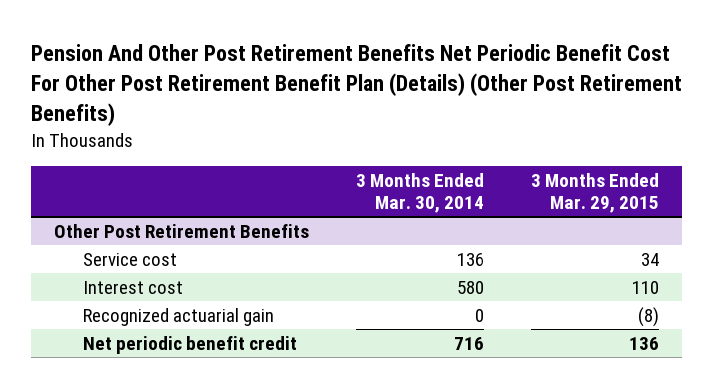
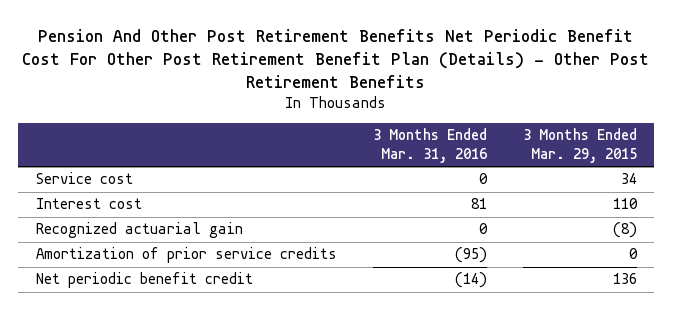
- Pension And Other Post Retirement Benefits Net Periodic Benefit Cost For Other Post Retirement Benefit Plan (Details) (Other Post Retirement Benefits)
+ Pension And Other Post Retirement Benefits Net Periodic Benefit Cost For Other Post Retirement Benefit Plan (Details) - Other Post Retirement Benefits
- | 3 Months Ended Mar. 30, 2014 | 3 Months Ended Mar. 29, 2015
+ | 3 Months Ended Mar. 31, 2016 | 3 Months Ended Mar. 29, 2015
- Other Post Retirement Benefits
+ Amortization of prior service credits | (95) | 0

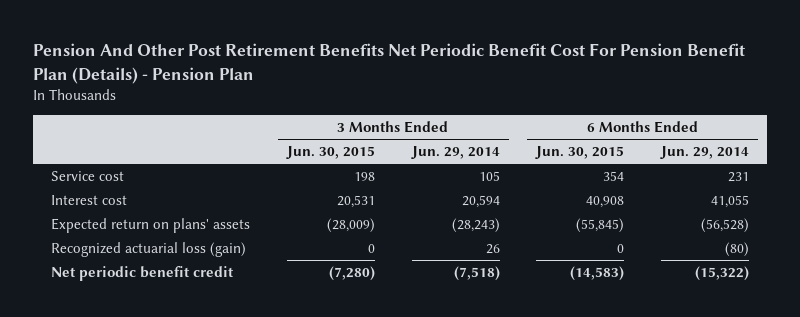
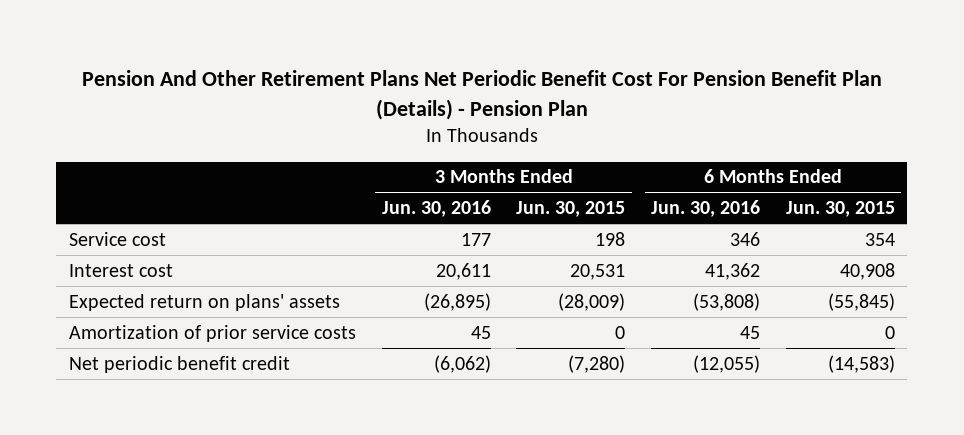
- Pension And Other Post Retirement Benefits Net Periodic Benefit Cost For Pension Benefit Plan (Details) - Pension Plan
+ Pension And Other Retirement Plans Net Periodic Benefit Cost For Pension Benefit Plan (Details) - Pension Plan
- | 3 Months Ended Jun. 30, 2015 | 3 Months Ended Jun. 29, 2014 | 6 Months Ended Jun. 30, 2015 | 6 Months Ended Jun. 29, 2014
+ | 3 Months Ended Jun. 30, 2016 | 3 Months Ended Jun. 30, 2015 | 6 Months Ended Jun. 30, 2016 | 6 Months Ended Jun. 30, 2015
- Recognized actuarial loss (gain) | 0 | 26 | 0 | (80)
+ Amortization of prior service costs | 45 | 0 | 45 | 0

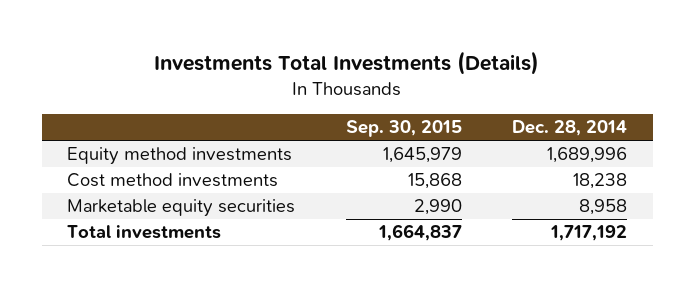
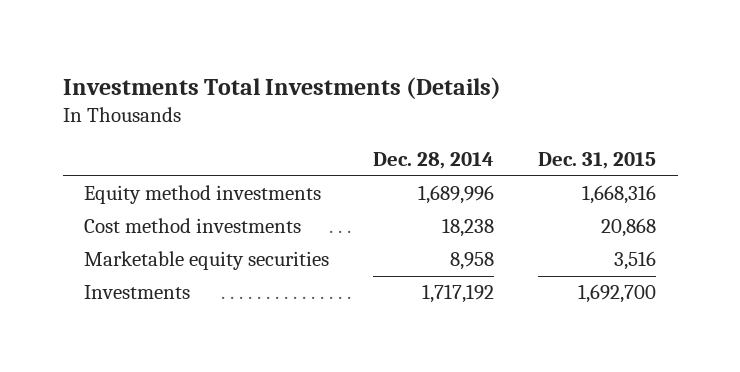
- | Sep. 30, 2015 | Dec. 28, 2014
+ | Dec. 28, 2014 | Dec. 31, 2015
- Total investments | 1,664,837 | 1,717,192
+ Investments | 1,717,192 | 1,692,700

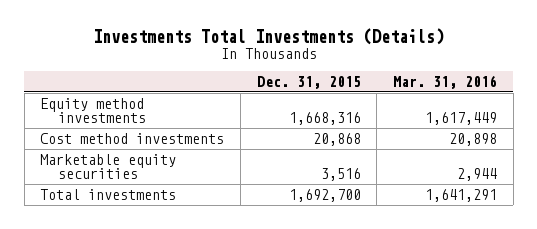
- | Dec. 28, 2014 | Dec. 31, 2015
+ | Dec. 31, 2015 | Mar. 31, 2016
- Investments | 1,717,192 | 1,692,700
+ Total investments | 1,692,700 | 1,641,291

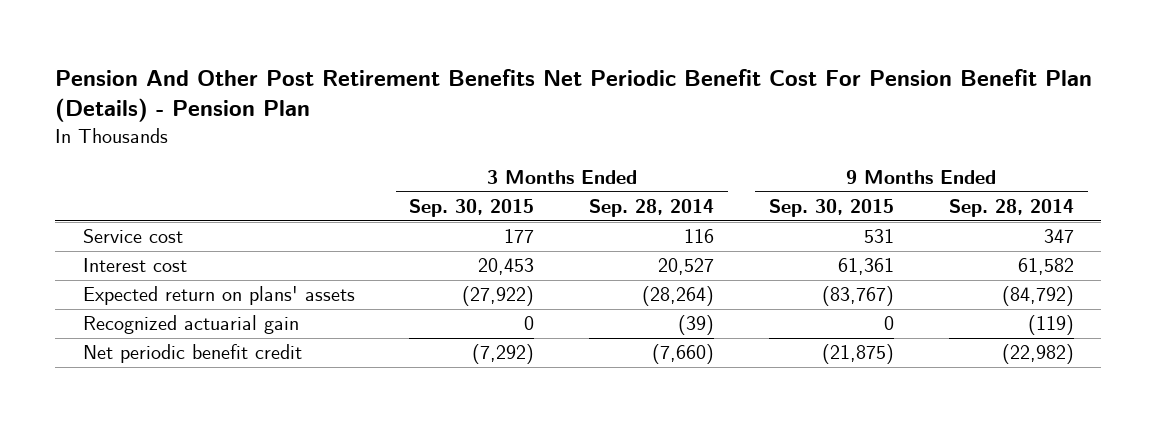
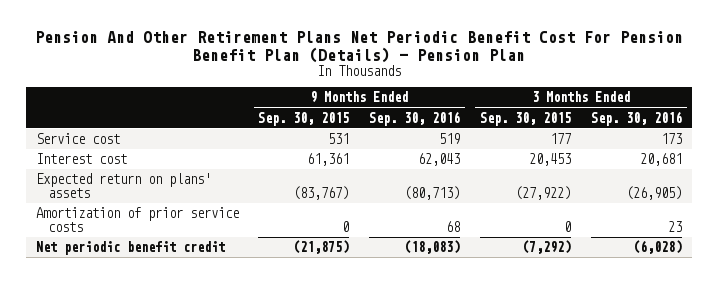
- Pension And Other Post Retirement Benefits Net Periodic Benefit Cost For Pension Benefit Plan (Details) - Pension Plan
+ Pension And Other Retirement Plans Net Periodic Benefit Cost For Pension Benefit Plan (Details) - Pension Plan
- | 3 Months Ended Sep. 30, 2015 | 3 Months Ended Sep. 28, 2014 | 9 Months Ended Sep. 30, 2015 | 9 Months Ended Sep. 28, 2014
+ | 9 Months Ended Sep. 30, 2015 | 9 Months Ended Sep. 30, 2016 | 3 Months Ended Sep. 30, 2015 | 3 Months Ended Sep. 30, 2016
- Recognized actuarial gain | 0 | (39) | 0 | (119)
+ Amortization of prior service costs | 0 | 68 | 0 | 23

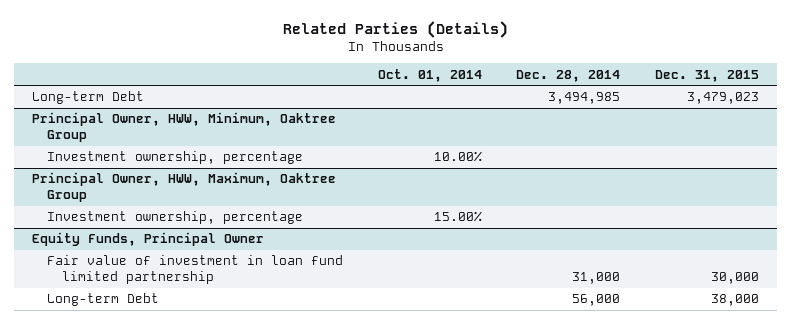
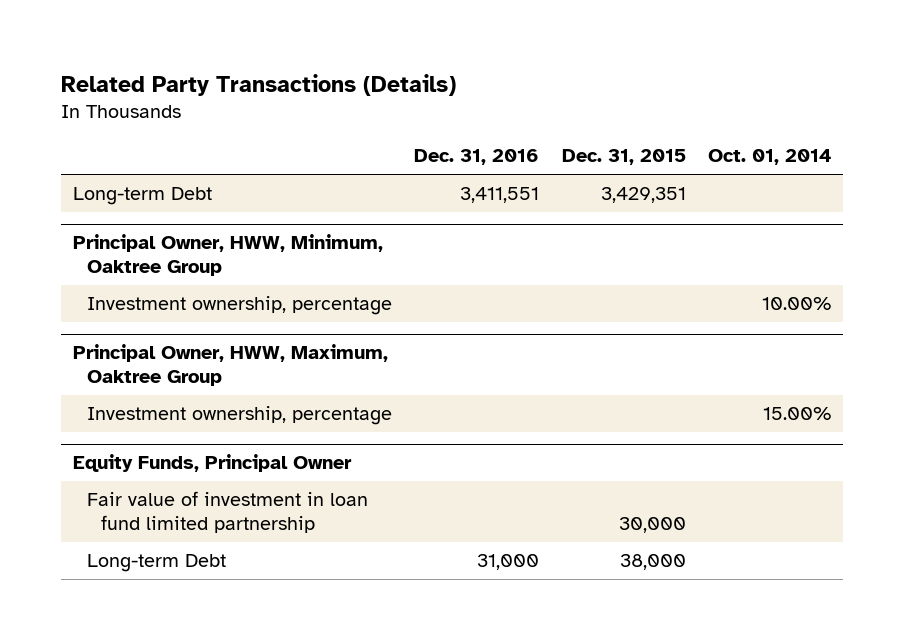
- Related Parties (Details)
+ Related Party Transactions (Details)
- | Oct. 01, 2014 | Dec. 28, 2014 | Dec. 31, 2015
+ | Dec. 31, 2016 | Dec. 31, 2015 | Oct. 01, 2014
- Long-term Debt | | 3,494,985 | 3,479,023
+ Long-term Debt | 3,411,551 | 3,429,351 |

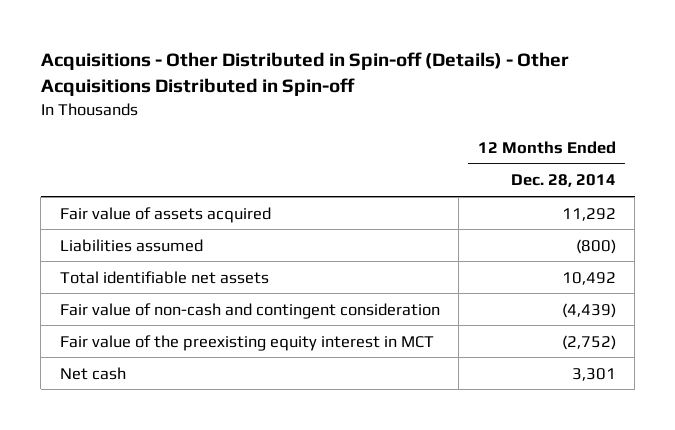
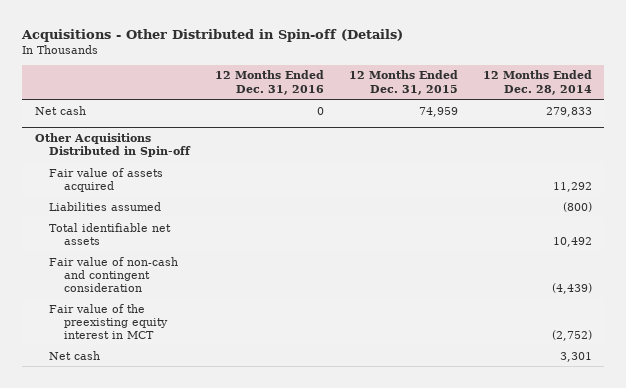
- Acquisitions - Other Distributed in Spin-off (Details) - Other Acquisitions Distributed in Spin-off
+ Acquisitions - Other Distributed in Spin-off (Details)
- | 12 Months Ended Dec. 28, 2014
+ | 12 Months Ended Dec. 31, 2016 | 12 Months Ended Dec. 31, 2015 | 12 Months Ended Dec. 28, 2014
+ Net cash | 0 | 74,959 | 279,833
+ Other Acquisitions Distributed in Spin-off

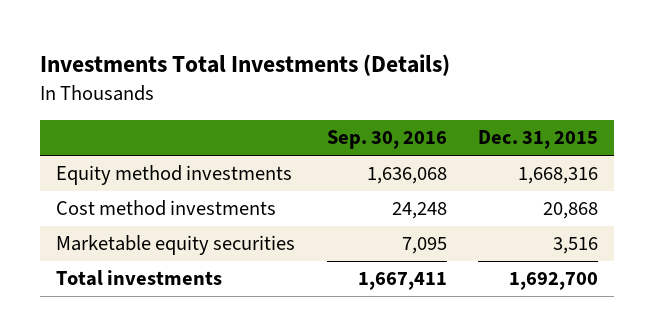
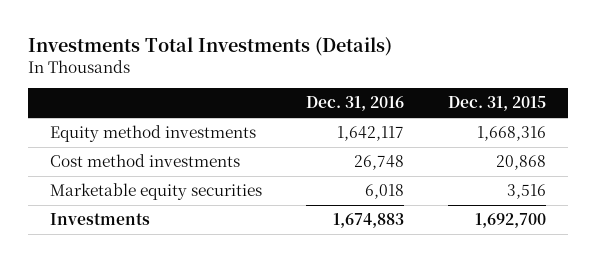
- | Sep. 30, 2016 | Dec. 31, 2015
+ | Dec. 31, 2016 | Dec. 31, 2015
- Total investments | 1,667,411 | 1,692,700
+ Investments | 1,674,883 | 1,692,700

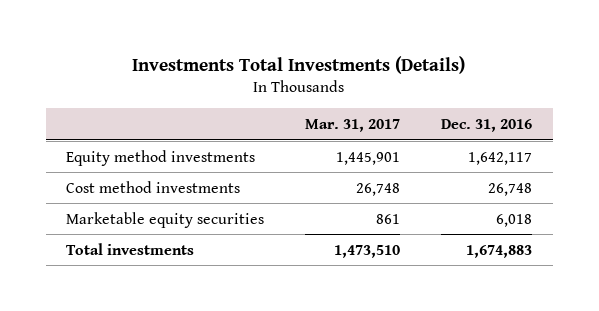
- | Dec. 31, 2016 | Dec. 31, 2015
+ | Mar. 31, 2017 | Dec. 31, 2016
- Investments | 1,674,883 | 1,692,700
+ Total investments | 1,473,510 | 1,674,883

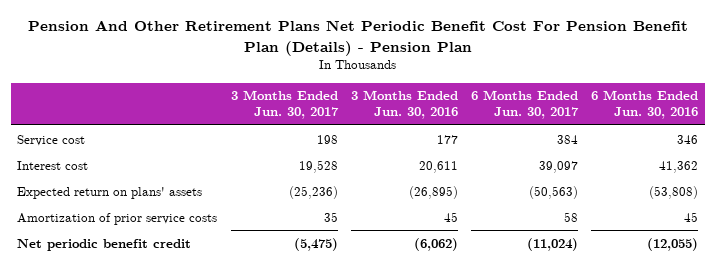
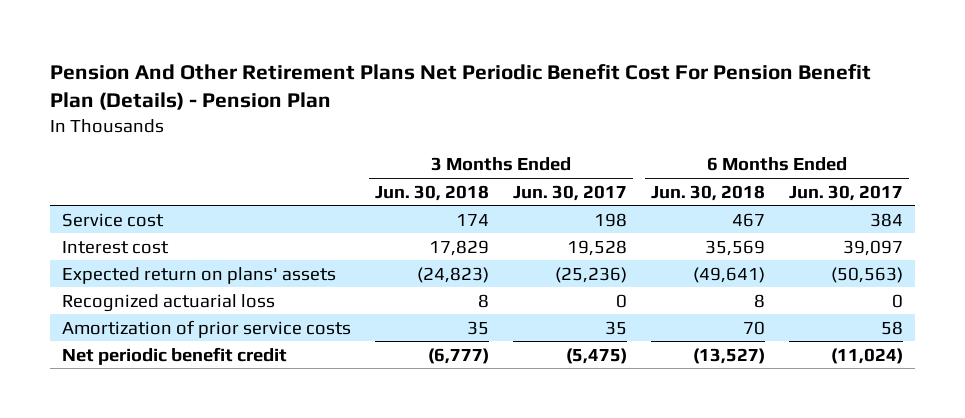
- | 3 Months Ended Jun. 30, 2017 | 3 Months Ended Jun. 30, 2016 | 6 Months Ended Jun. 30, 2017 | 6 Months Ended Jun. 30, 2016
+ | 3 Months Ended Jun. 30, 2018 | 3 Months Ended Jun. 30, 2017 | 6 Months Ended Jun. 30, 2018 | 6 Months Ended Jun. 30, 2017
+ Recognized actuarial loss | 8 | 0 | 8 | 0

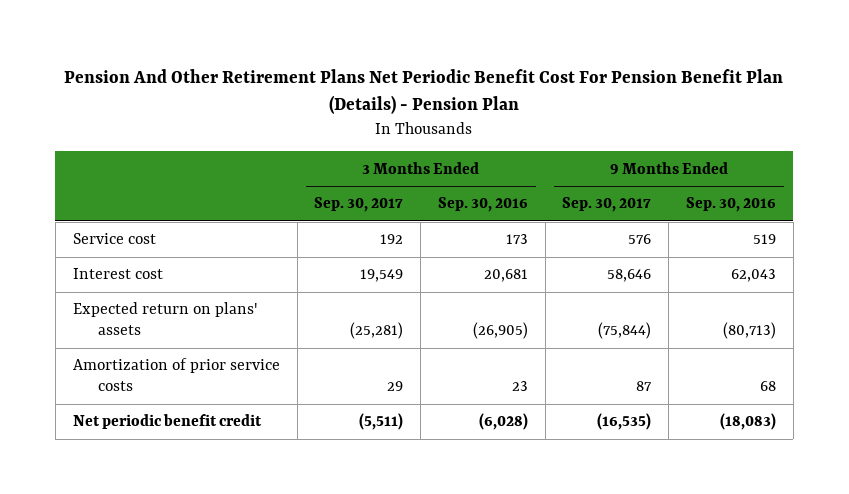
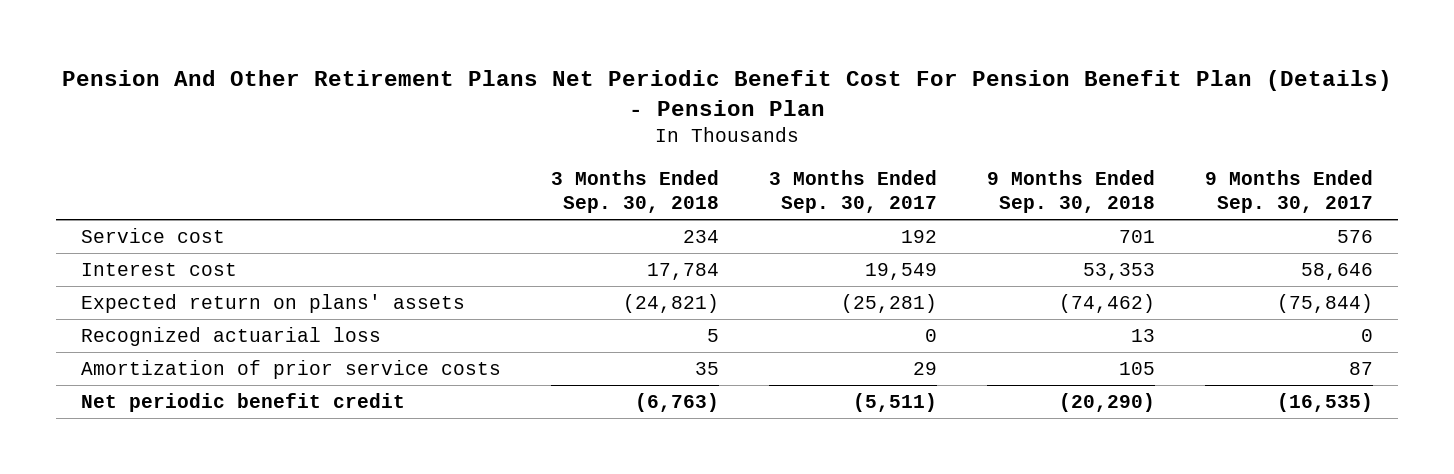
- | 3 Months Ended Sep. 30, 2017 | 3 Months Ended Sep. 30, 2016 | 9 Months Ended Sep. 30, 2017 | 9 Months Ended Sep. 30, 2016
+ | 3 Months Ended Sep. 30, 2018 | 3 Months Ended Sep. 30, 2017 | 9 Months Ended Sep. 30, 2018 | 9 Months Ended Sep. 30, 2017
+ Recognized actuarial loss | 5 | 0 | 13 | 0

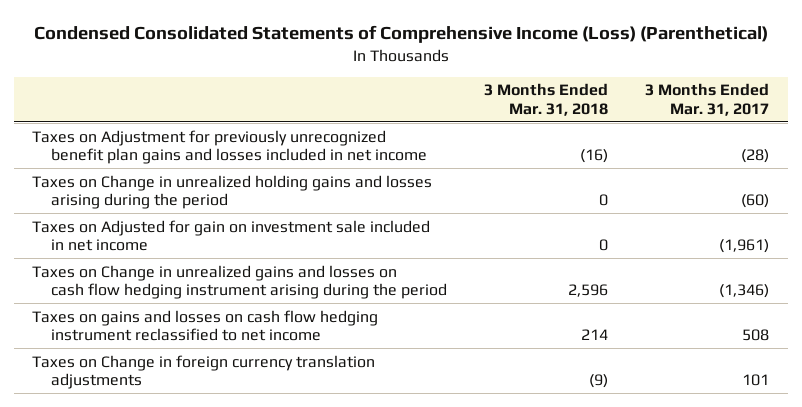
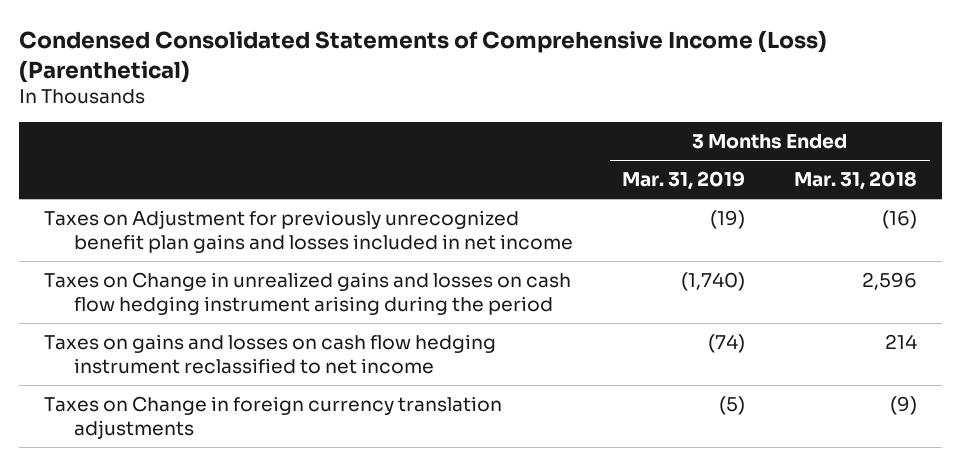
- | 3 Months Ended Mar. 31, 2018 | 3 Months Ended Mar. 31, 2017
+ | 3 Months Ended Mar. 31, 2019 | 3 Months Ended Mar. 31, 2018
- Taxes on Change in unrealized holding gains and losses arising during the period | 0 | (60)
- Taxes on Adjusted for gain on investment sale included in net income | 0 | (1,961)

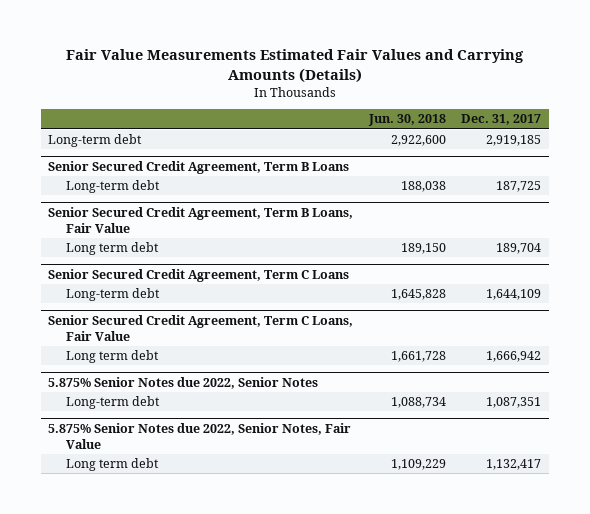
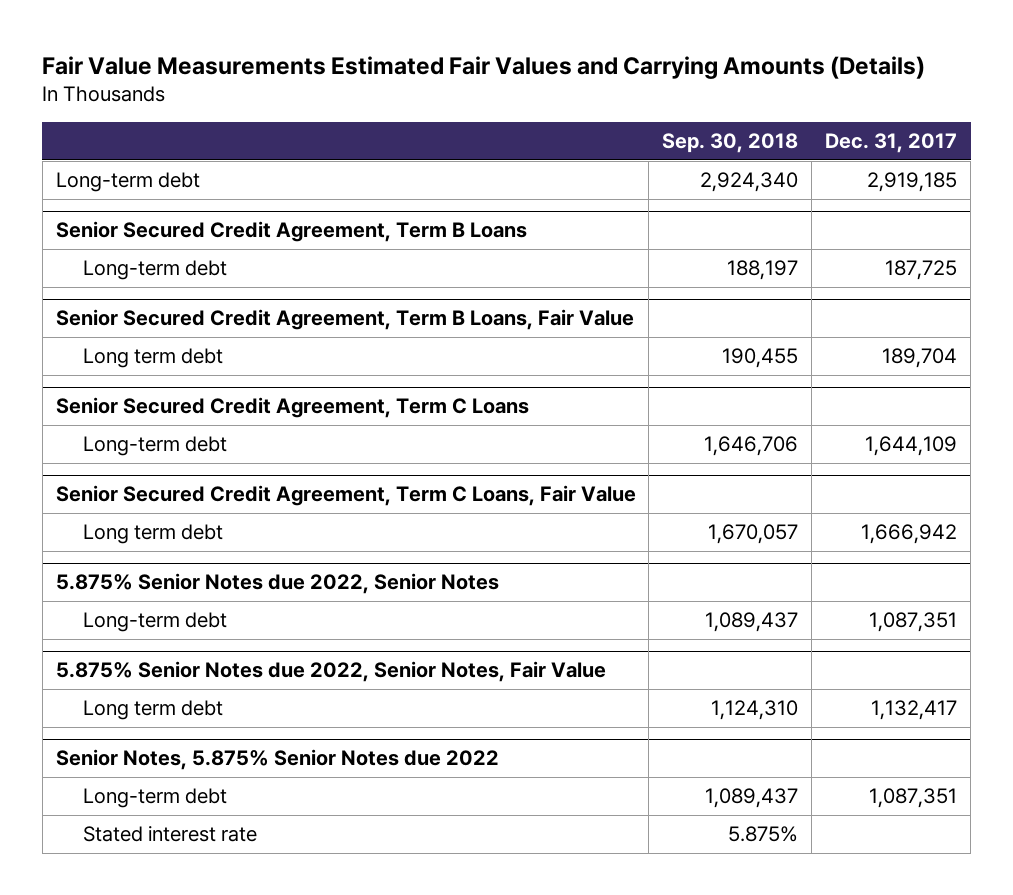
- | Jun. 30, 2018 | Dec. 31, 2017
+ | Sep. 30, 2018 | Dec. 31, 2017
+ Senior Notes, 5.875% Senior Notes due 2022
+ Long-term debt | 1,089,437 | 1,087,351
+ Stated interest rate | 5.875% |

